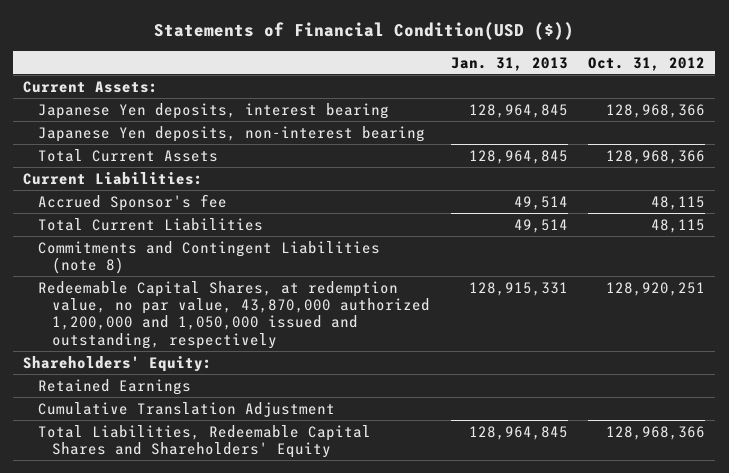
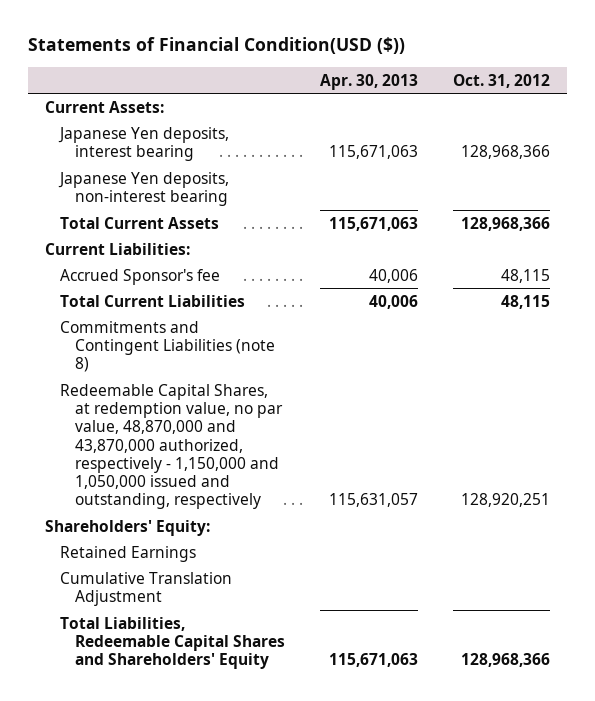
- | Jan. 31, 2013 | Oct. 31, 2012
+ | Apr. 30, 2013 | Oct. 31, 2012
- Redeemable Capital Shares, at redemption value, no par value, 43,870,000 authorized 1,200,000 and 1,050,000 issued and outstanding, respectively | 128,915,331 | 128,920,251
+ Redeemable Capital Shares, at redemption value, no par value, 48,870,000 and 43,870,000 authorized, respectively - 1,150,000 and 1,050,000 issued and outstanding, respectively | 115,631,057 | 128,920,251

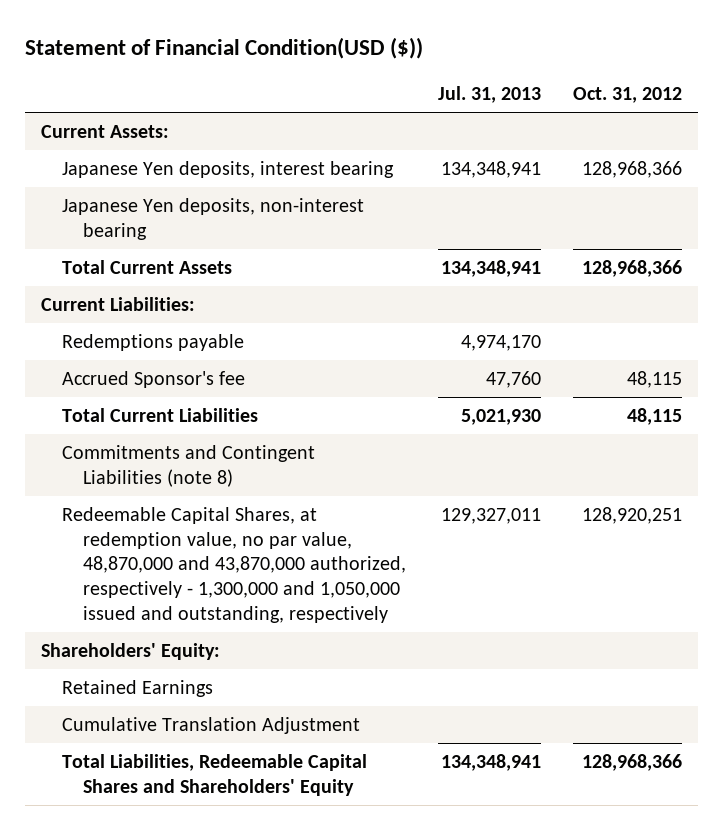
- Statements of Financial Condition(USD ($))
+ Statement of Financial Condition(USD ($))
- | Apr. 30, 2013 | Oct. 31, 2012
+ | Jul. 31, 2013 | Oct. 31, 2012
+ Redemptions payable | 4,974,170 |
- Redeemable Capital Shares, at redemption value, no par value, 48,870,000 and 43,870,000 authorized, respectively - 1,150,000 and 1,050,000 issued and outstanding, respectively | 115,631,057 | 128,920,251
+ Redeemable Capital Shares, at redemption value, no par value, 48,870,000 and 43,870,000 authorized, respectively - 1,300,000 and 1,050,000 issued and outstanding, respectively | 129,327,011 | 128,920,251

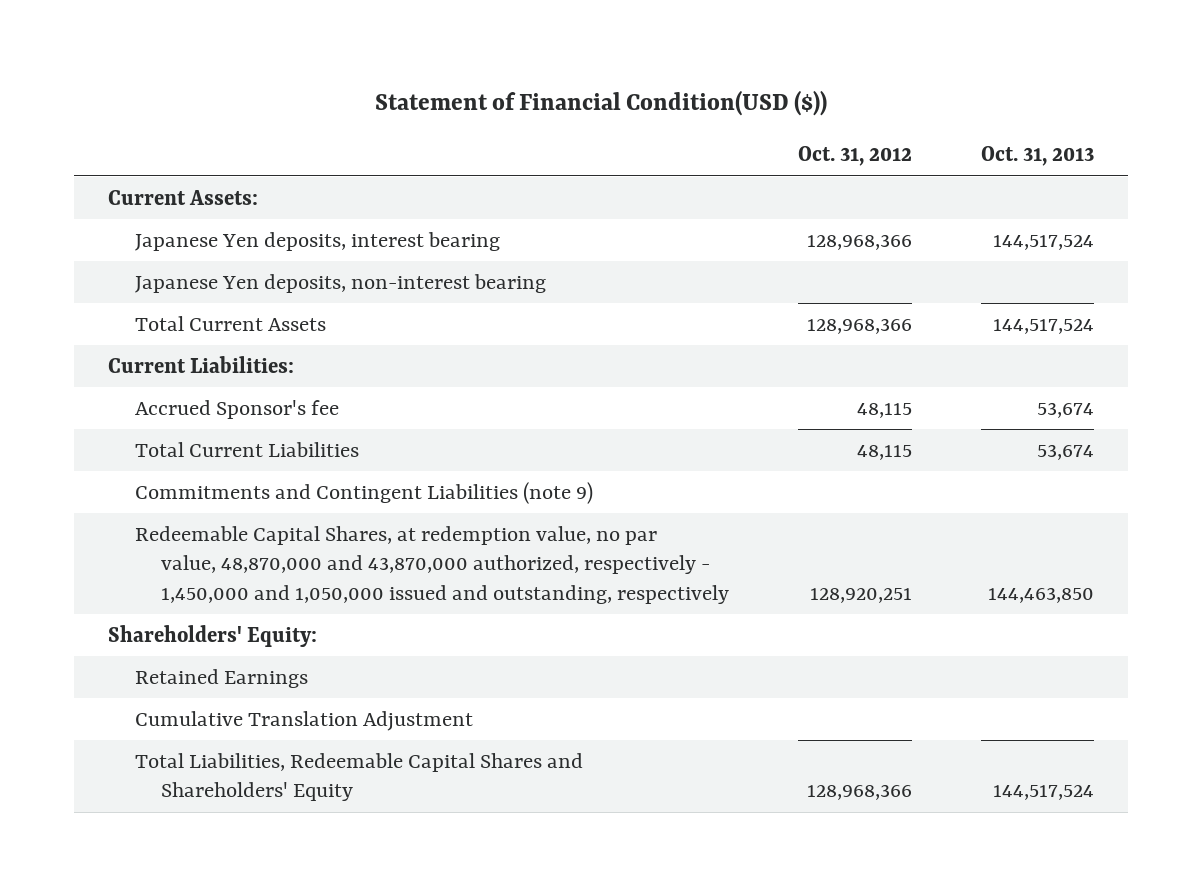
- | Jul. 31, 2013 | Oct. 31, 2012
+ | Oct. 31, 2012 | Oct. 31, 2013
- Redemptions payable | 4,974,170 |
- Commitments and Contingent Liabilities (note 8)
- Redeemable Capital Shares, at redemption value, no par value, 48,870,000 and 43,870,000 authorized, respectively - 1,300,000 and 1,050,000 issued and outstanding, respectively | 129,327,011 | 128,920,251
+ Commitments and Contingent Liabilities (note 9)
+ Redeemable Capital Shares, at redemption value, no par value, 48,870,000 and 43,870,000 authorized, respectively - 1,450,000 and 1,050,000 issued and outstanding, respectively | 128,920,251 | 144,463,850

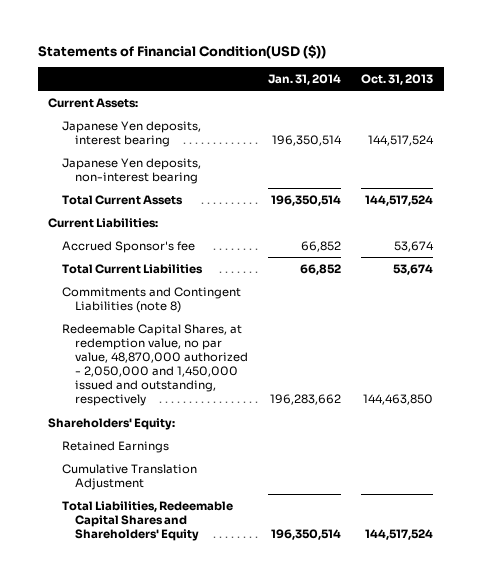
- Statement of Financial Condition(USD ($))
+ Statements of Financial Condition(USD ($))
- | Oct. 31, 2012 | Oct. 31, 2013
+ | Jan. 31, 2014 | Oct. 31, 2013
- Commitments and Contingent Liabilities (note 9)
- Redeemable Capital Shares, at redemption value, no par value, 48,870,000 and 43,870,000 authorized, respectively - 1,450,000 and 1,050,000 issued and outstanding, respectively | 128,920,251 | 144,463,850
+ Commitments and Contingent Liabilities (note 8)
+ Redeemable Capital Shares, at redemption value, no par value, 48,870,000 authorized - 2,050,000 and 1,450,000 issued and outstanding, respectively | 196,283,662 | 144,463,850

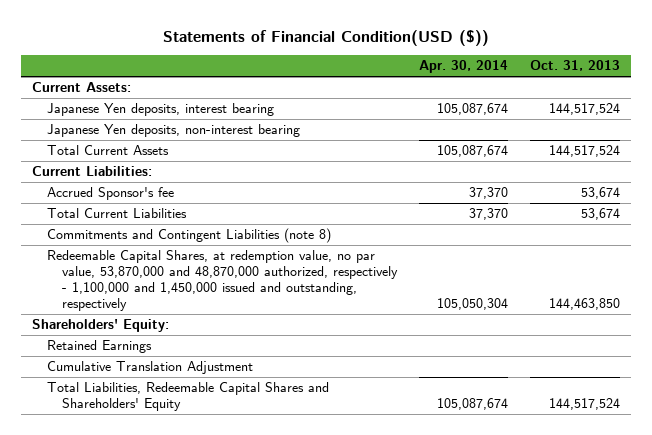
- | Jan. 31, 2014 | Oct. 31, 2013
+ | Apr. 30, 2014 | Oct. 31, 2013
- Redeemable Capital Shares, at redemption value, no par value, 48,870,000 authorized - 2,050,000 and 1,450,000 issued and outstanding, respectively | 196,283,662 | 144,463,850
+ Redeemable Capital Shares, at redemption value, no par value, 53,870,000 and 48,870,000 authorized, respectively - 1,100,000 and 1,450,000 issued and outstanding, respectively | 105,050,304 | 144,463,850

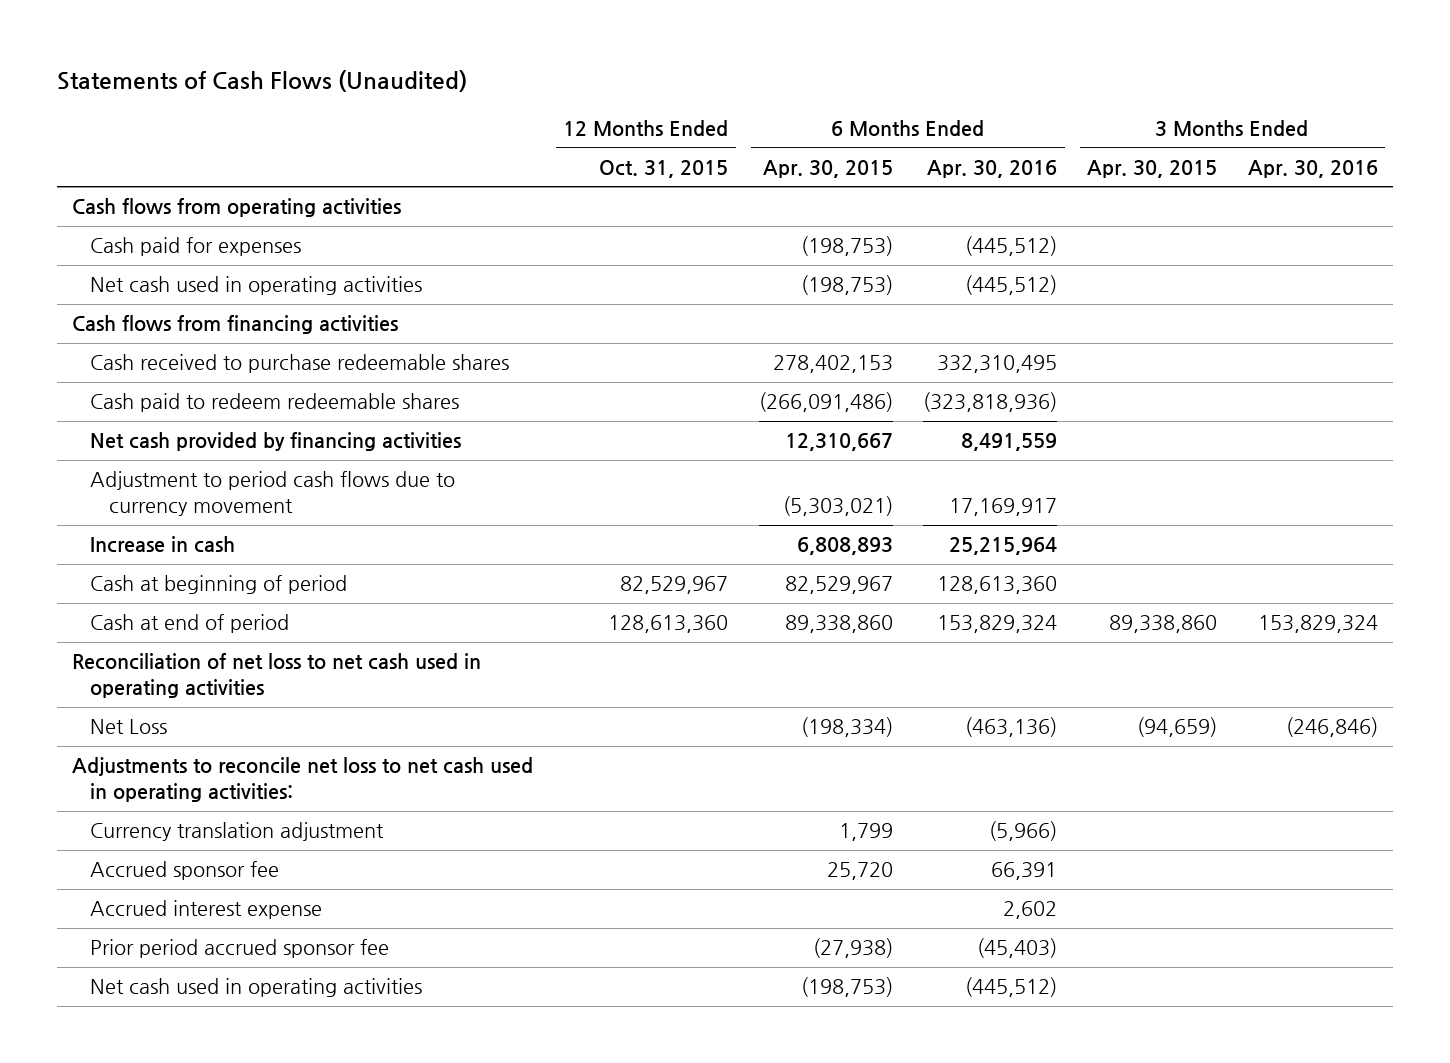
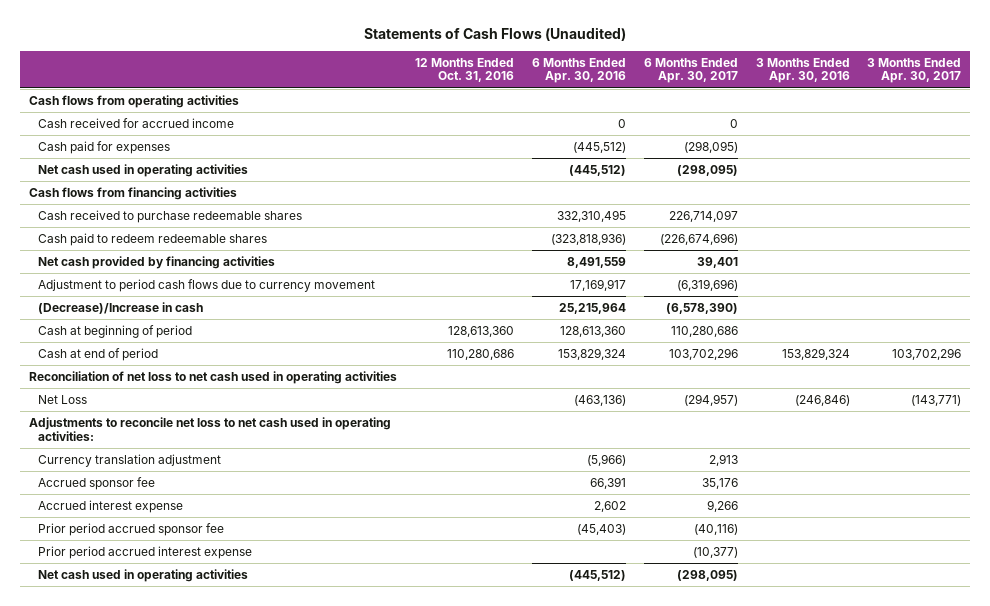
- | 12 Months Ended Oct. 31, 2015 | 6 Months Ended Apr. 30, 2015 | 6 Months Ended Apr. 30, 2016 | 3 Months Ended Apr. 30, 2015 | 3 Months Ended Apr. 30, 2016
+ | 12 Months Ended Oct. 31, 2016 | 6 Months Ended Apr. 30, 2016 | 6 Months Ended Apr. 30, 2017 | 3 Months Ended Apr. 30, 2016 | 3 Months Ended Apr. 30, 2017
+ Cash received for accrued income | | 0 | 0 | |
- Increase in cash | | 6,808,893 | 25,215,964 | |
+ (Decrease)/Increase in cash | | 25,215,964 | (6,578,390) | |
+ Prior period accrued interest expense | | | (10,377) | |

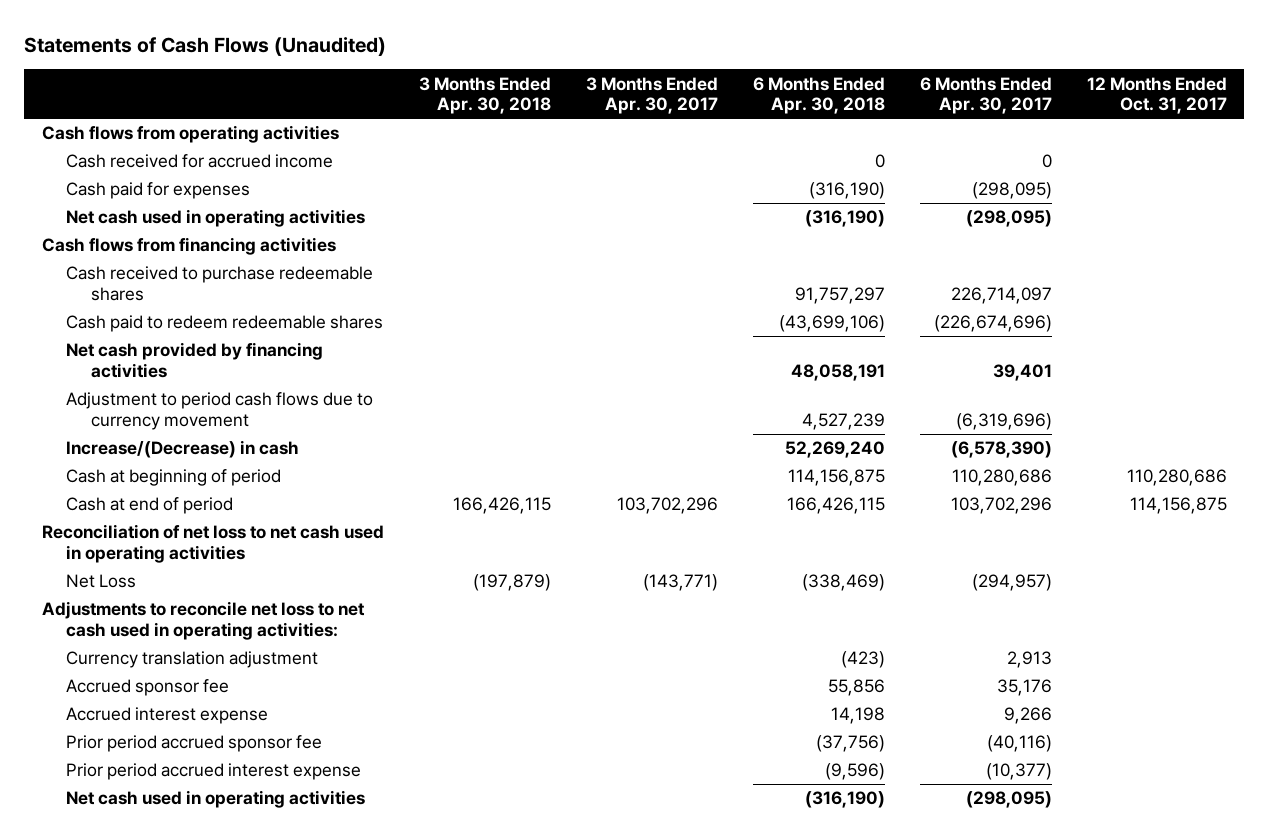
- | 12 Months Ended Oct. 31, 2016 | 6 Months Ended Apr. 30, 2016 | 6 Months Ended Apr. 30, 2017 | 3 Months Ended Apr. 30, 2016 | 3 Months Ended Apr. 30, 2017
+ | 3 Months Ended Apr. 30, 2018 | 3 Months Ended Apr. 30, 2017 | 6 Months Ended Apr. 30, 2018 | 6 Months Ended Apr. 30, 2017 | 12 Months Ended Oct. 31, 2017
- (Decrease)/Increase in cash | | 25,215,964 | (6,578,390) | |
+ Increase/(Decrease) in cash | | | 52,269,240 | (6,578,390) |

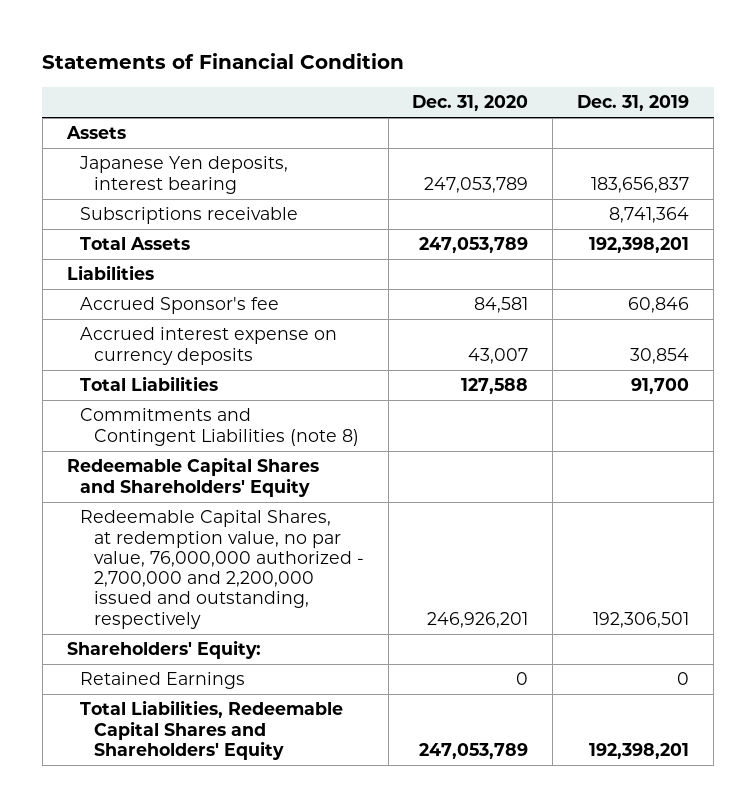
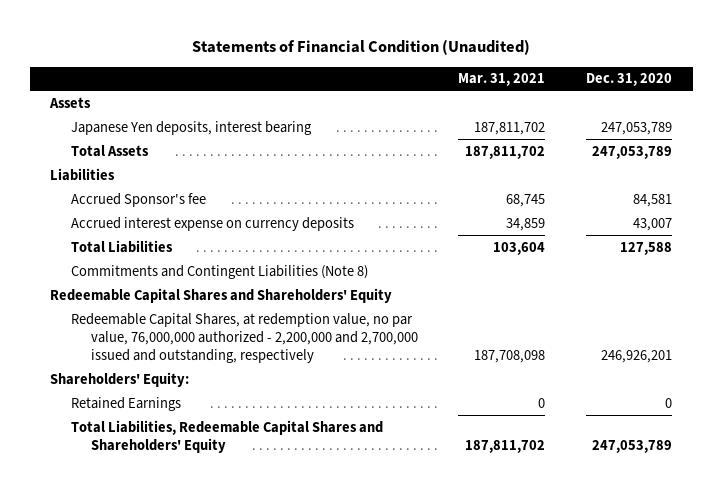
- Statements of Financial Condition
+ Statements of Financial Condition (Unaudited)
- | Dec. 31, 2020 | Dec. 31, 2019
+ | Mar. 31, 2021 | Dec. 31, 2020
- Subscriptions receivable | | 8,741,364
- Commitments and Contingent Liabilities (note 8)
+ Commitments and Contingent Liabilities (Note 8)
- Redeemable Capital Shares, at redemption value, no par value, 76,000,000 authorized - 2,700,000 and 2,200,000 issued and outstanding, respectively | 246,926,201 | 192,306,501
+ Redeemable Capital Shares, at redemption value, no par value, 76,000,000 authorized - 2,200,000 and 2,700,000 issued and outstanding, respectively | 187,708,098 | 246,926,201

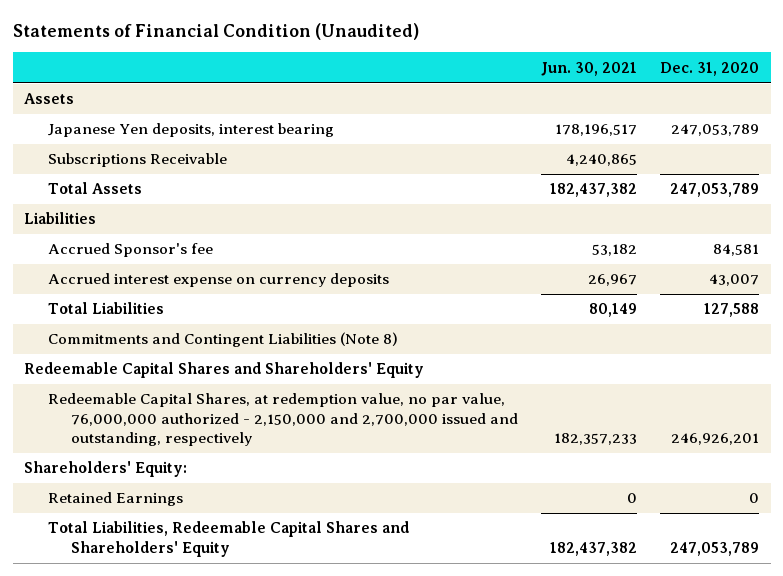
- | Mar. 31, 2021 | Dec. 31, 2020
+ | Jun. 30, 2021 | Dec. 31, 2020
+ Subscriptions Receivable | 4,240,865 |
- Redeemable Capital Shares, at redemption value, no par value, 76,000,000 authorized - 2,200,000 and 2,700,000 issued and outstanding, respectively | 187,708,098 | 246,926,201
+ Redeemable Capital Shares, at redemption value, no par value, 76,000,000 authorized - 2,150,000 and 2,700,000 issued and outstanding, respectively | 182,357,233 | 246,926,201

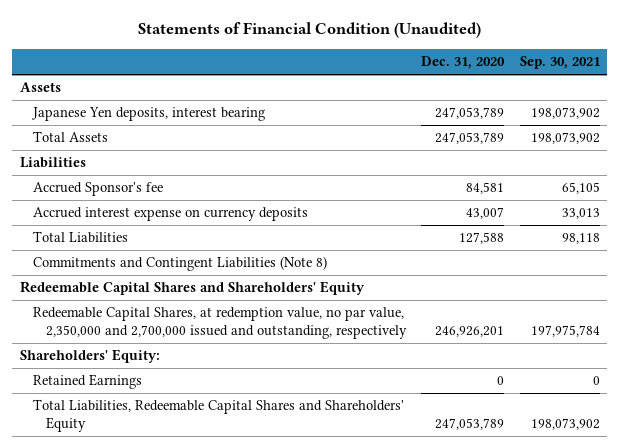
- | Jun. 30, 2021 | Dec. 31, 2020
+ | Dec. 31, 2020 | Sep. 30, 2021
- Subscriptions Receivable | 4,240,865 |
- Redeemable Capital Shares, at redemption value, no par value, 76,000,000 authorized - 2,150,000 and 2,700,000 issued and outstanding, respectively | 182,357,233 | 246,926,201
+ Redeemable Capital Shares, at redemption value, no par value, 2,350,000 and 2,700,000 issued and outstanding, respectively | 246,926,201 | 197,975,784

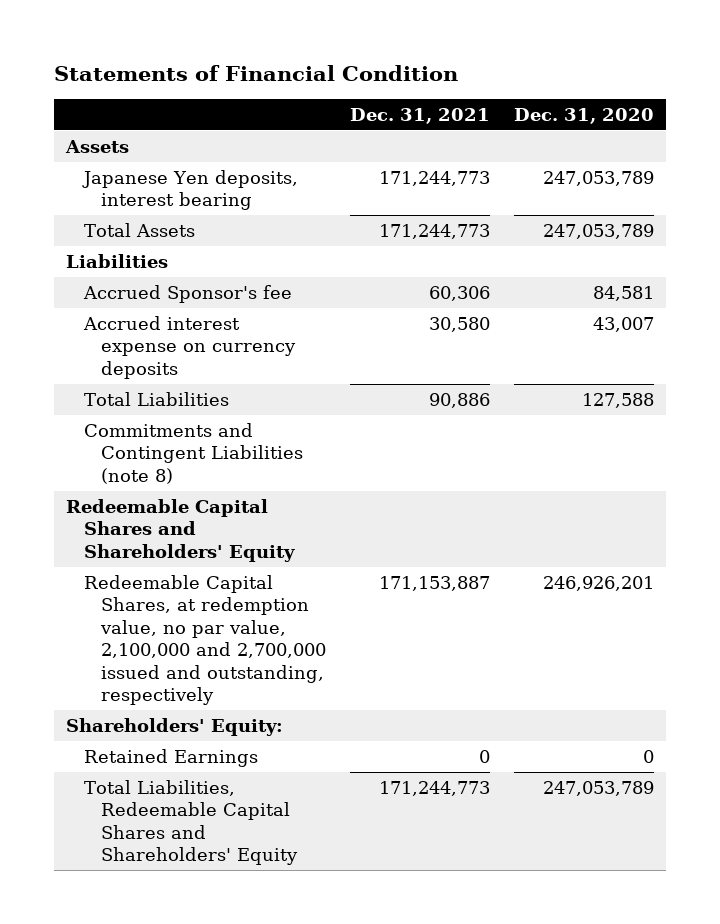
- Statements of Financial Condition (Unaudited)
+ Statements of Financial Condition
- | Dec. 31, 2020 | Sep. 30, 2021
+ | Dec. 31, 2021 | Dec. 31, 2020
- Commitments and Contingent Liabilities (Note 8)
+ Commitments and Contingent Liabilities (note 8)
- Redeemable Capital Shares, at redemption value, no par value, 2,350,000 and 2,700,000 issued and outstanding, respectively | 246,926,201 | 197,975,784
+ Redeemable Capital Shares, at redemption value, no par value, 2,100,000 and 2,700,000 issued and outstanding, respectively | 171,153,887 | 246,926,201

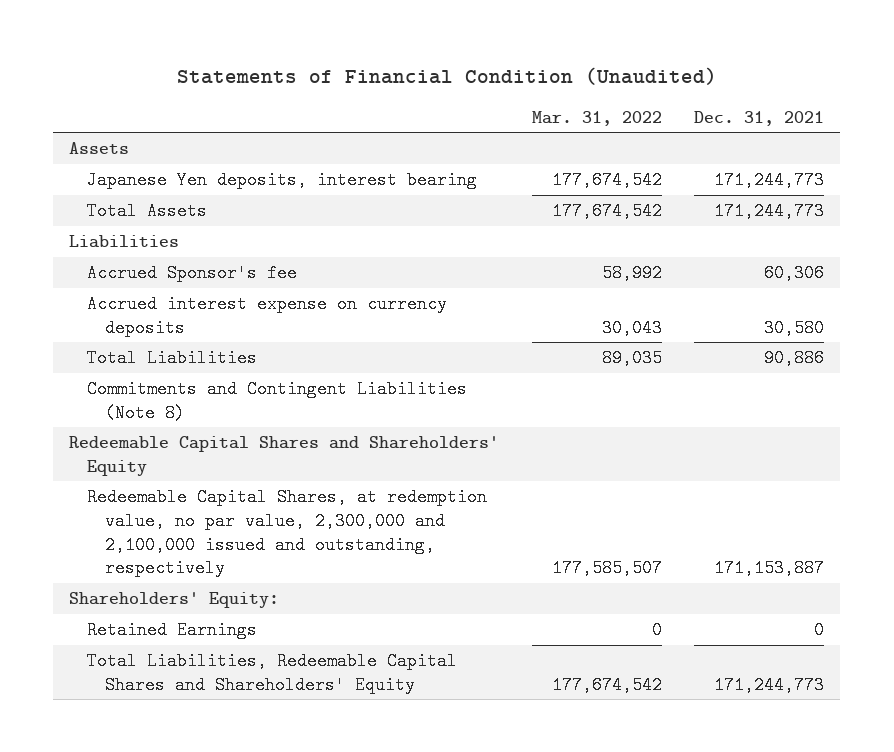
- Statements of Financial Condition
+ Statements of Financial Condition (Unaudited)
- | Dec. 31, 2021 | Dec. 31, 2020
+ | Mar. 31, 2022 | Dec. 31, 2021
- Commitments and Contingent Liabilities (note 8)
+ Commitments and Contingent Liabilities (Note 8)
- Redeemable Capital Shares, at redemption value, no par value, 2,100,000 and 2,700,000 issued and outstanding, respectively | 171,153,887 | 246,926,201
+ Redeemable Capital Shares, at redemption value, no par value, 2,300,000 and 2,100,000 issued and outstanding, respectively | 177,585,507 | 171,153,887

